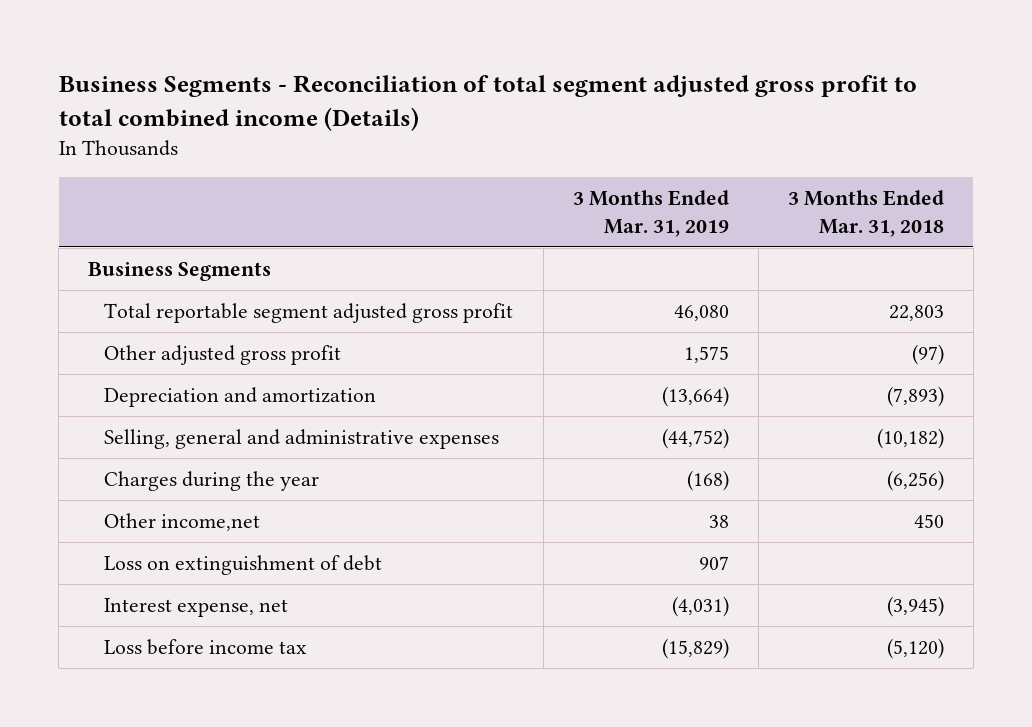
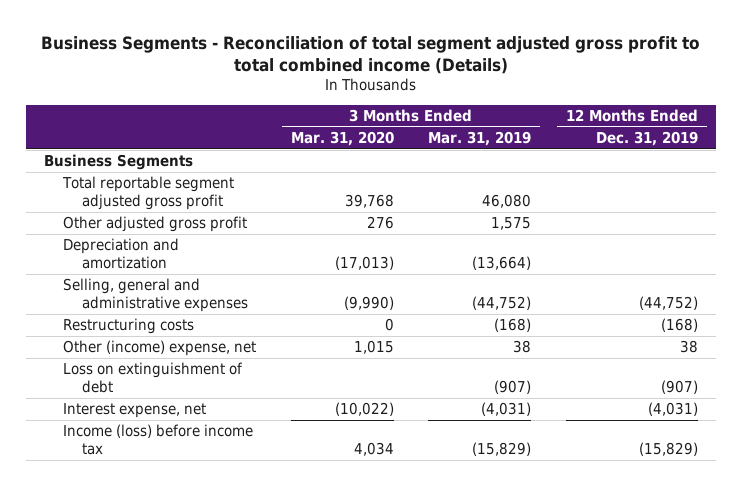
- | 3 Months Ended Mar. 31, 2019 | 3 Months Ended Mar. 31, 2018
+ | 3 Months Ended Mar. 31, 2020 | 3 Months Ended Mar. 31, 2019 | 12 Months Ended Dec. 31, 2019
- Charges during the year | (168) | (6,256)
- Other income,net | 38 | 450
- Loss on extinguishment of debt | 907 |
+ Restructuring costs | 0 | (168) | (168)
+ Other (income) expense, net | 1,015 | 38 | 38
+ Loss on extinguishment of debt | | (907) | (907)
- Loss before income tax | (15,829) | (5,120)
+ Income (loss) before income tax | 4,034 | (15,829) | (15,829)

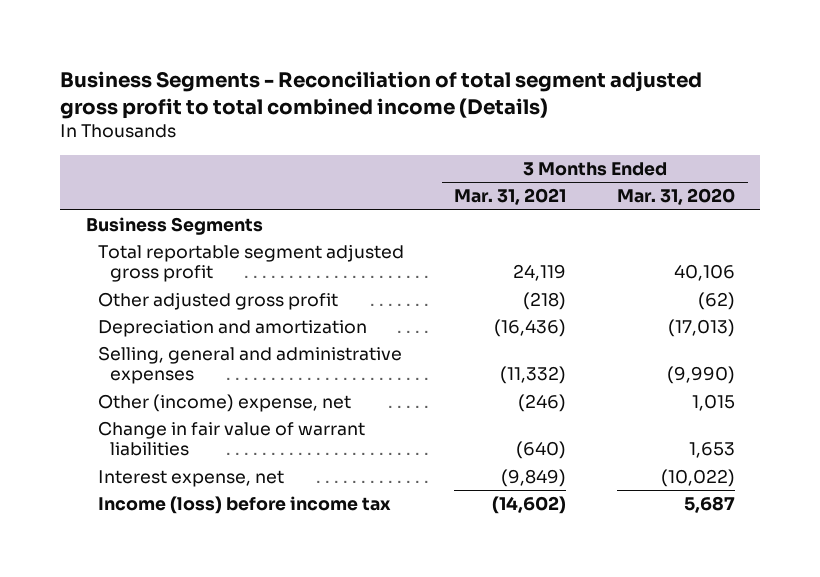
- | 3 Months Ended Mar. 31, 2020 | 3 Months Ended Mar. 31, 2019 | 12 Months Ended Dec. 31, 2019
+ | 3 Months Ended Mar. 31, 2021 | 3 Months Ended Mar. 31, 2020
- Total reportable segment adjusted gross profit | 39,768 | 46,080 |
- Other adjusted gross profit | 276 | 1,575 |
+ Total reportable segment adjusted gross profit | 24,119 | 40,106
+ Other adjusted gross profit | (218) | (62)
- Restructuring costs | 0 | (168) | (168)
- Loss on extinguishment of debt | | (907) | (907)
+ Change in fair value of warrant liabilities | (640) | 1,653
- Income (loss) before income tax | 4,034 | (15,829) | (15,829)
+ Income (loss) before income tax | (14,602) | 5,687

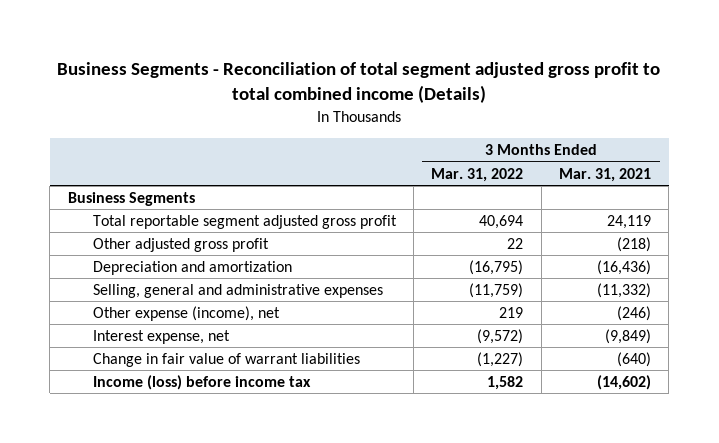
- | 3 Months Ended Mar. 31, 2021 | 3 Months Ended Mar. 31, 2020
+ | 3 Months Ended Mar. 31, 2022 | 3 Months Ended Mar. 31, 2021
- Other (income) expense, net | (246) | 1,015
+ Other expense (income), net | 219 | (246)
moved down: Change in fair value of warrant liabilities | (1,227) | (640)

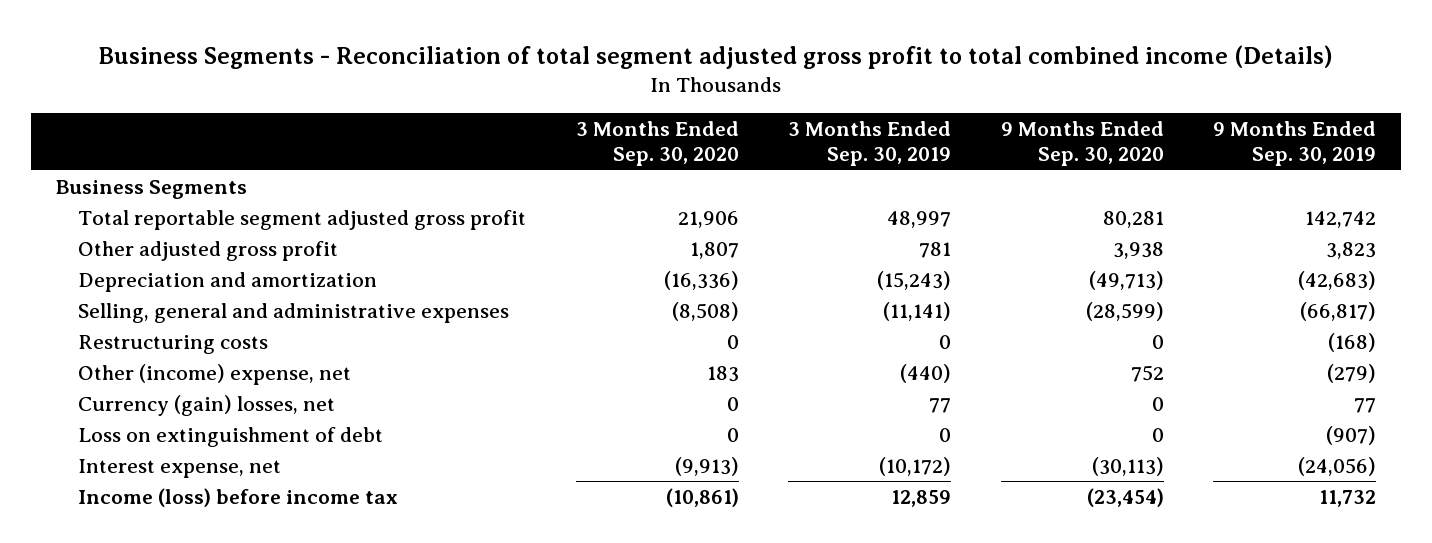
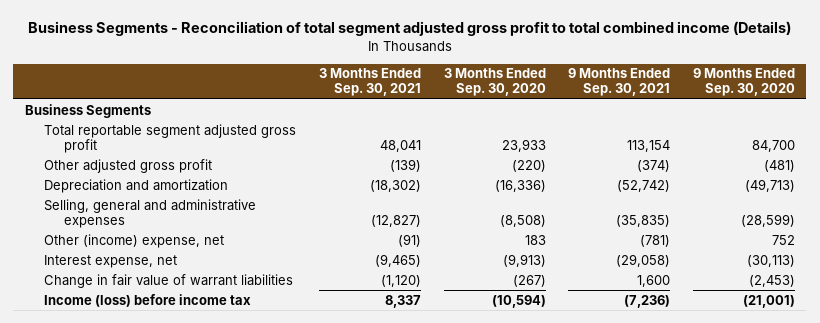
- | 3 Months Ended Sep. 30, 2020 | 3 Months Ended Sep. 30, 2019 | 9 Months Ended Sep. 30, 2020 | 9 Months Ended Sep. 30, 2019
+ | 3 Months Ended Sep. 30, 2021 | 3 Months Ended Sep. 30, 2020 | 9 Months Ended Sep. 30, 2021 | 9 Months Ended Sep. 30, 2020
- Total reportable segment adjusted gross profit | 21,906 | 48,997 | 80,281 | 142,742
- Other adjusted gross profit | 1,807 | 781 | 3,938 | 3,823
+ Total reportable segment adjusted gross profit | 48,041 | 23,933 | 113,154 | 84,700
+ Other adjusted gross profit | (139) | (220) | (374) | (481)
- Restructuring costs | 0 | 0 | 0 | (168)
- Currency (gain) losses, net | 0 | 77 | 0 | 77
- Loss on extinguishment of debt | 0 | 0 | 0 | (907)
- Income (loss) before income tax | (10,861) | 12,859 | (23,454) | 11,732
+ Change in fair value of warrant liabilities | (1,120) | (267) | 1,600 | (2,453)
+ Income (loss) before income tax | 8,337 | (10,594) | (7,236) | (21,001)

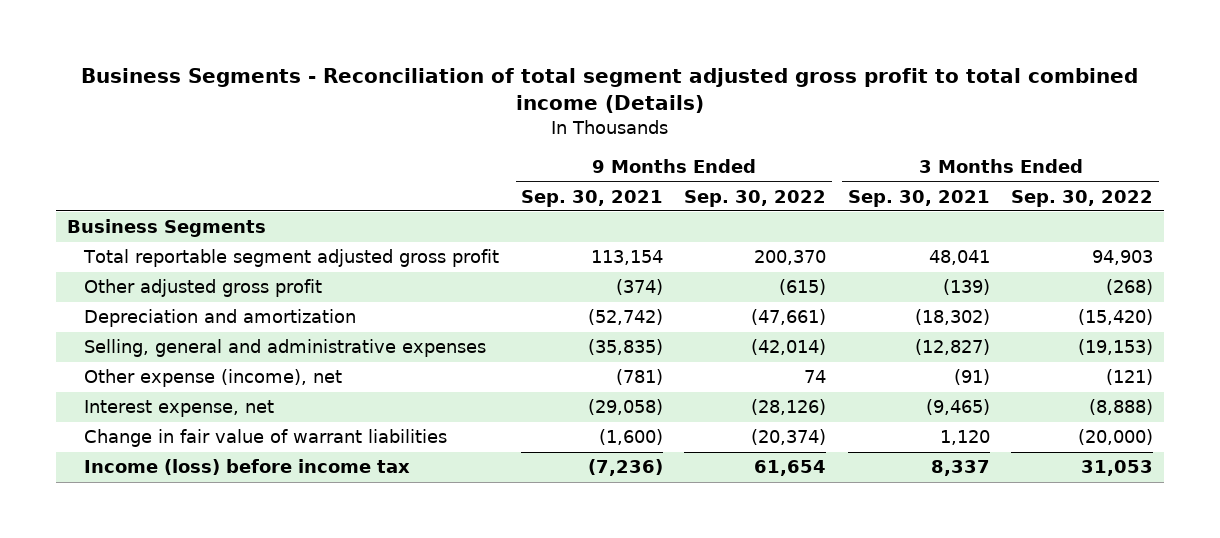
- | 3 Months Ended Sep. 30, 2021 | 3 Months Ended Sep. 30, 2020 | 9 Months Ended Sep. 30, 2021 | 9 Months Ended Sep. 30, 2020
+ | 9 Months Ended Sep. 30, 2021 | 9 Months Ended Sep. 30, 2022 | 3 Months Ended Sep. 30, 2021 | 3 Months Ended Sep. 30, 2022
- Other (income) expense, net | (91) | 183 | (781) | 752
+ Other expense (income), net | (781) | 74 | (91) | (121)
- Change in fair value of warrant liabilities | (1,120) | (267) | 1,600 | (2,453)
+ Change in fair value of warrant liabilities | (1,600) | (20,374) | 1,120 | (20,000)

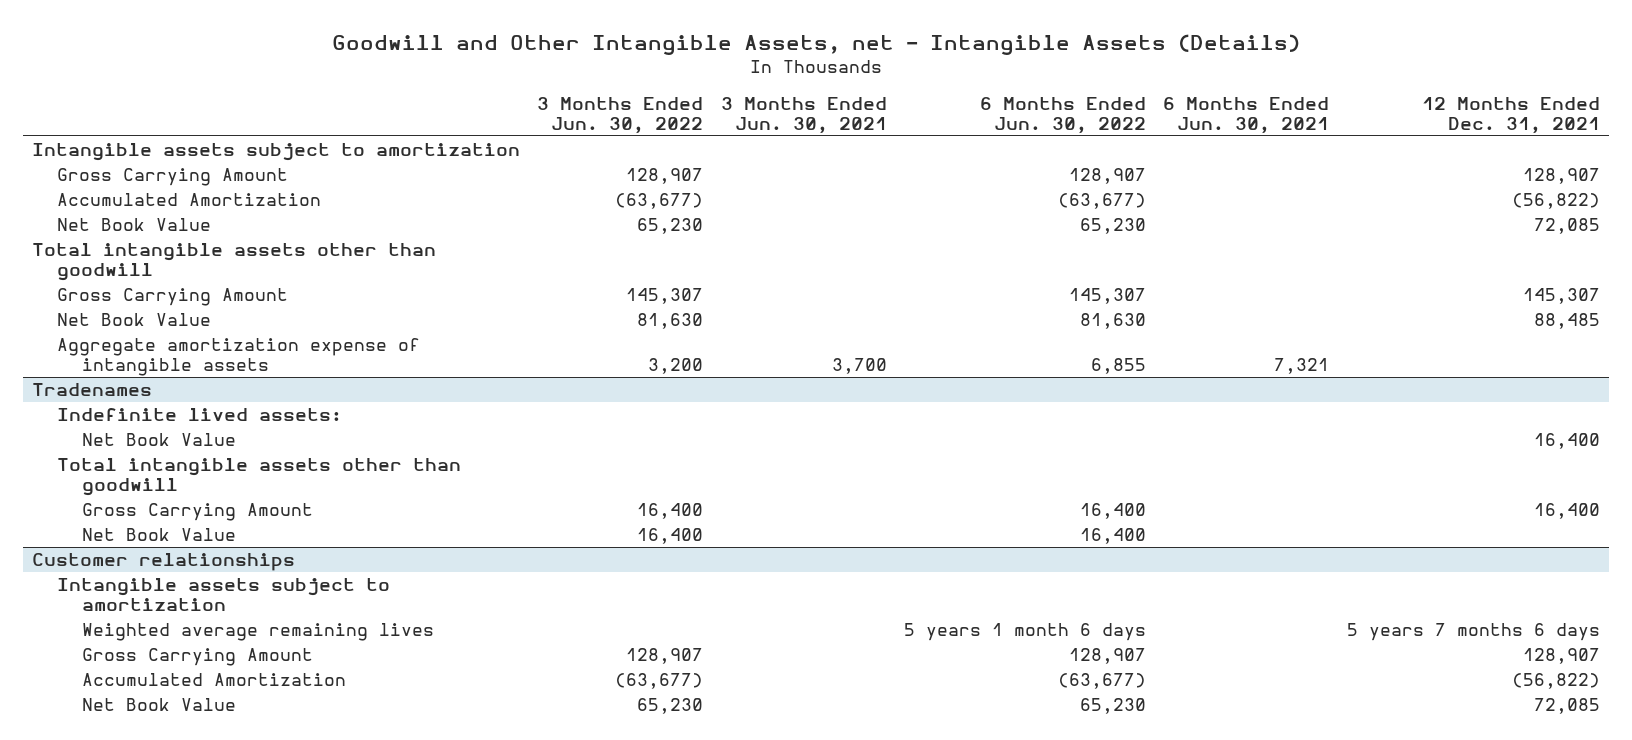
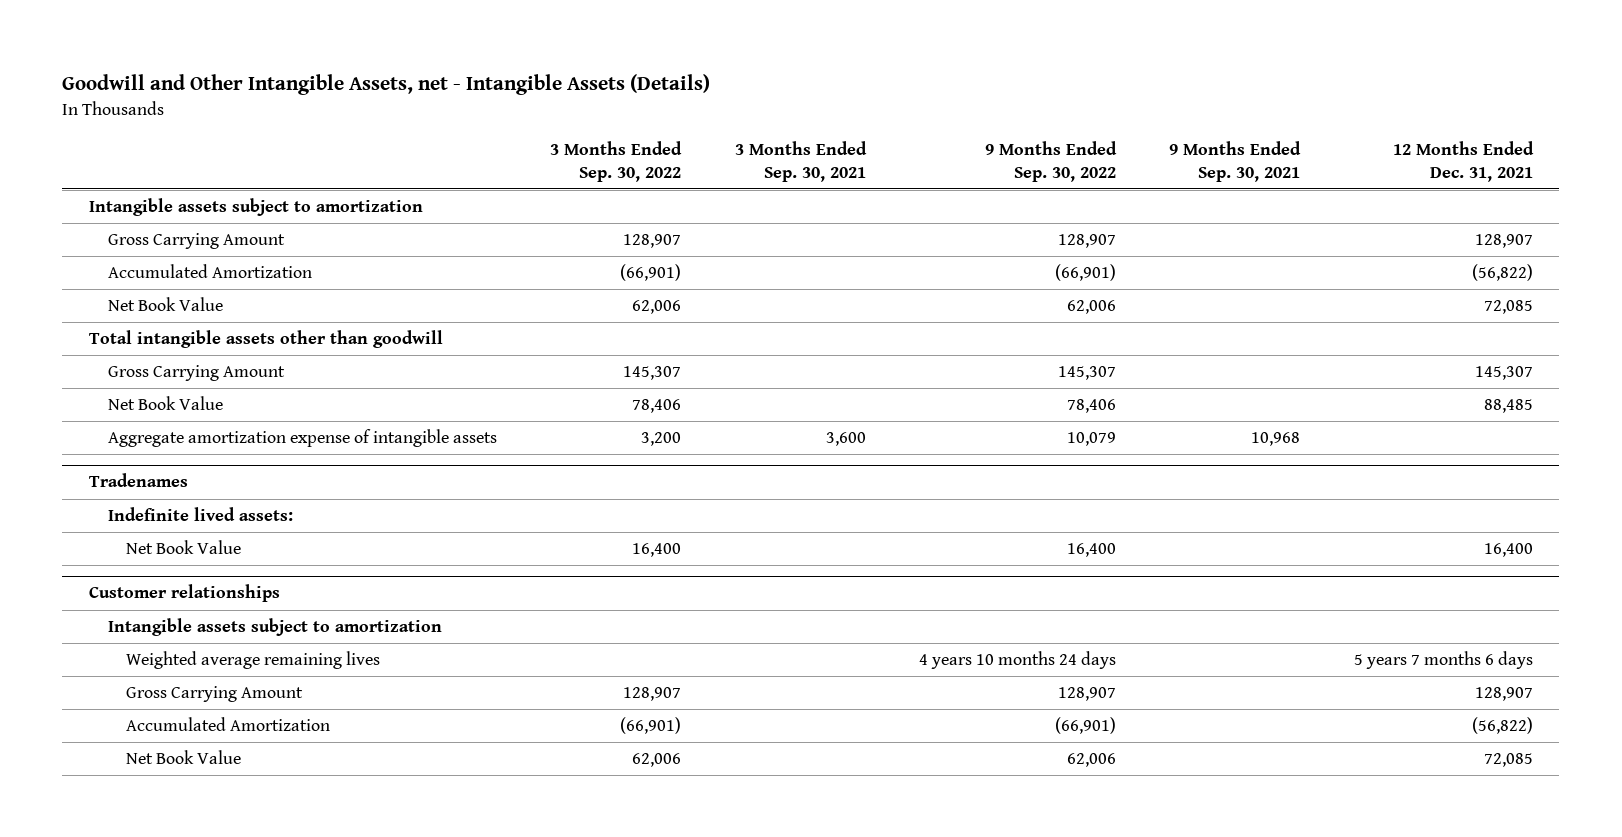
- | 3 Months Ended Jun. 30, 2022 | 3 Months Ended Jun. 30, 2021 | 6 Months Ended Jun. 30, 2022 | 6 Months Ended Jun. 30, 2021 | 12 Months Ended Dec. 31, 2021
+ | 3 Months Ended Sep. 30, 2022 | 3 Months Ended Sep. 30, 2021 | 9 Months Ended Sep. 30, 2022 | 9 Months Ended Sep. 30, 2021 | 12 Months Ended Dec. 31, 2021
@ Tradenames
- Total intangible assets other than goodwill
- Gross Carrying Amount | 16,400 | | 16,400 | | 16,400
- Net Book Value | 16,400 | | 16,400 | |

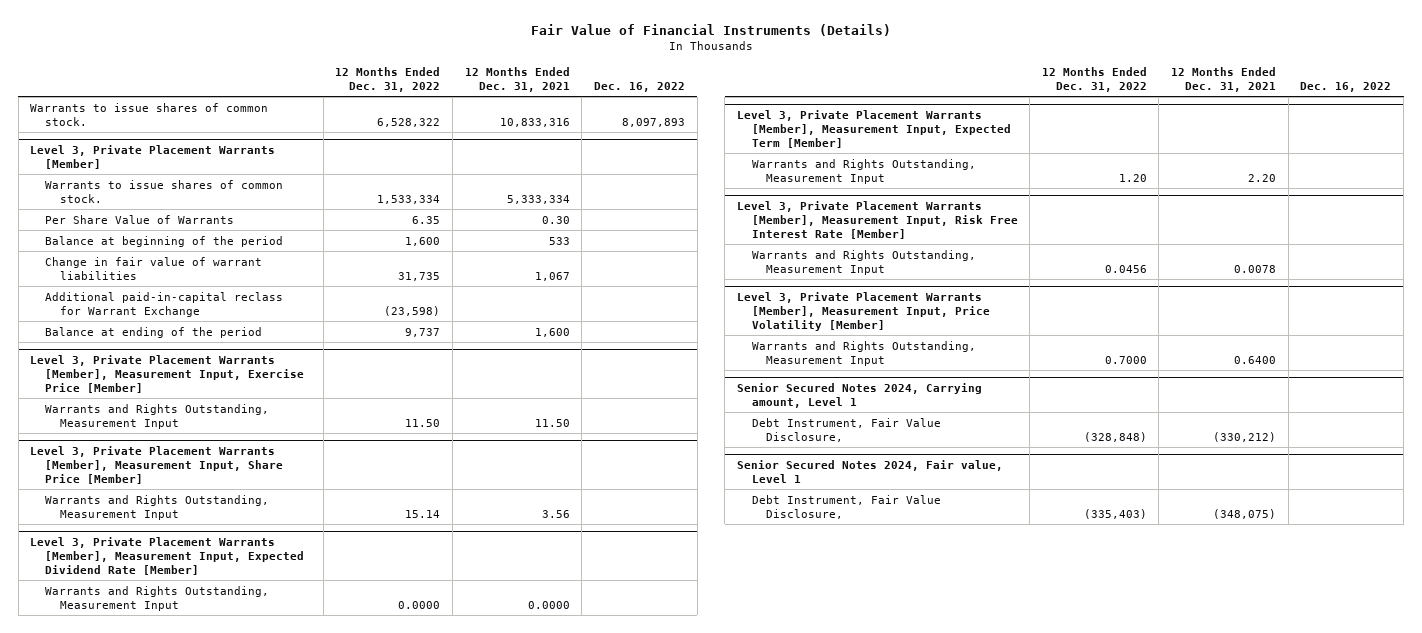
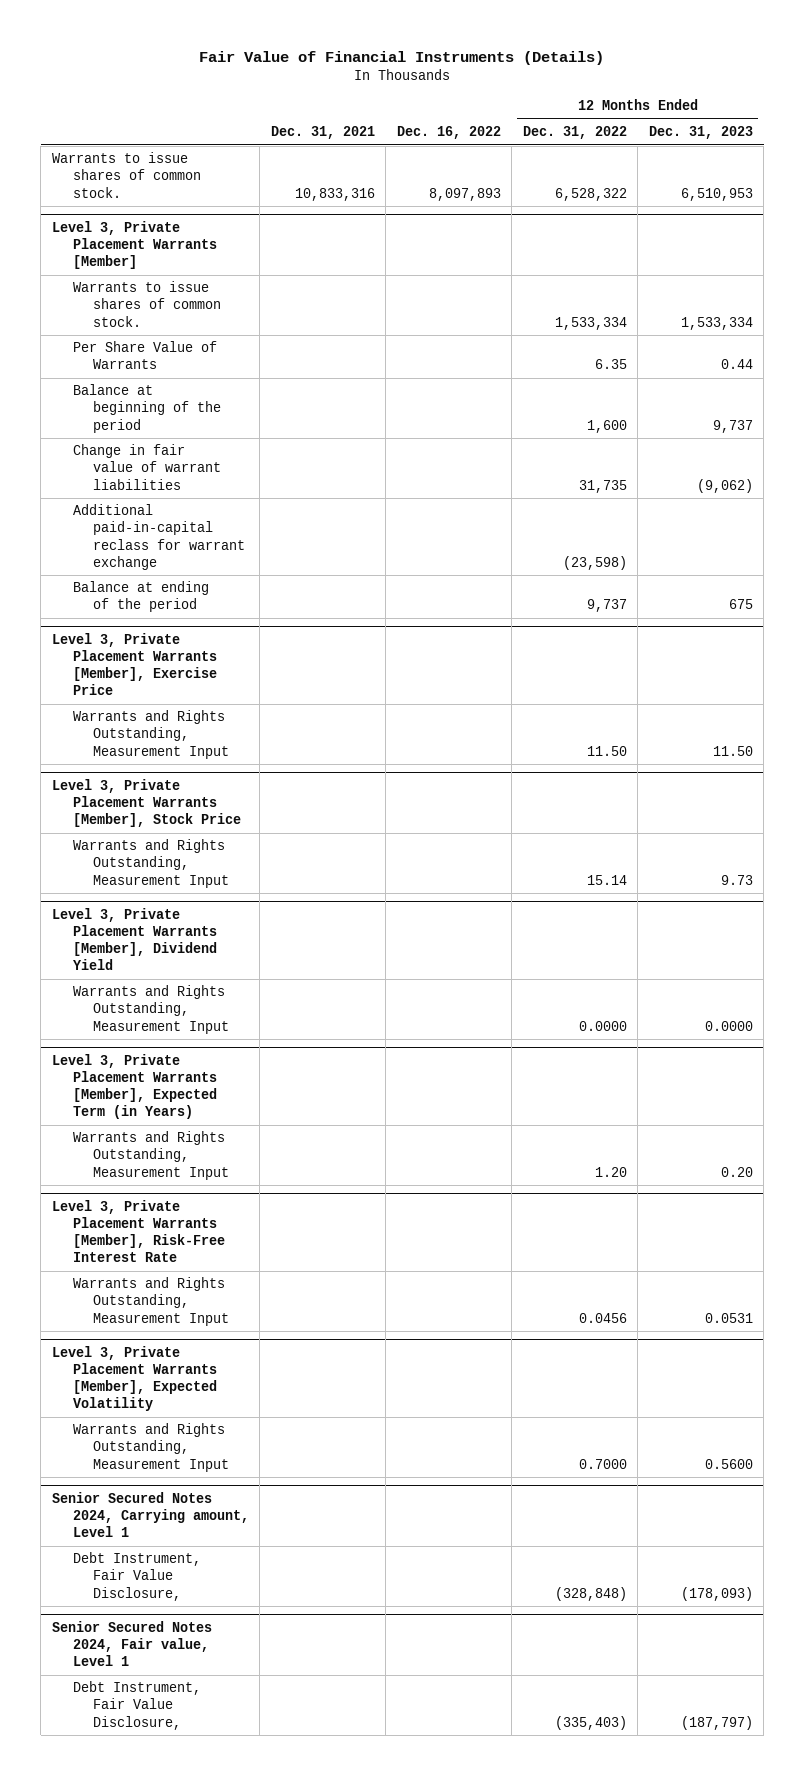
- | 12 Months Ended Dec. 31, 2022 | 12 Months Ended Dec. 31, 2021 | Dec. 16, 2022
+ | Dec. 31, 2021 | Dec. 16, 2022 | 12 Months Ended Dec. 31, 2022 | 12 Months Ended Dec. 31, 2023
@ Level 3, Private Placement Warrants [Member]
- Additional paid-in-capital reclass for Warrant Exchange | (23,598) | |
+ Additional paid-in-capital reclass for warrant exchange | | | (23,598) |
- Level 3, Private Placement Warrants [Member], Measurement Input, Exercise Price [Member]
+ Level 3, Private Placement Warrants [Member], Exercise Price
- Level 3, Private Placement Warrants [Member], Measurement Input, Share Price [Member]
+ Level 3, Private Placement Warrants [Member], Stock Price
- Level 3, Private Placement Warrants [Member], Measurement Input, Expected Dividend Rate [Member]
+ Level 3, Private Placement Warrants [Member], Dividend Yield
- Level 3, Private Placement Warrants [Member], Measurement Input, Expected Term [Member]
+ Level 3, Private Placement Warrants [Member], Expected Term (in Years)
- Level 3, Private Placement Warrants [Member], Measurement Input, Risk Free Interest Rate [Member]
+ Level 3, Private Placement Warrants [Member], Risk-Free Interest Rate
- Level 3, Private Placement Warrants [Member], Measurement Input, Price Volatility [Member]
+ Level 3, Private Placement Warrants [Member], Expected Volatility

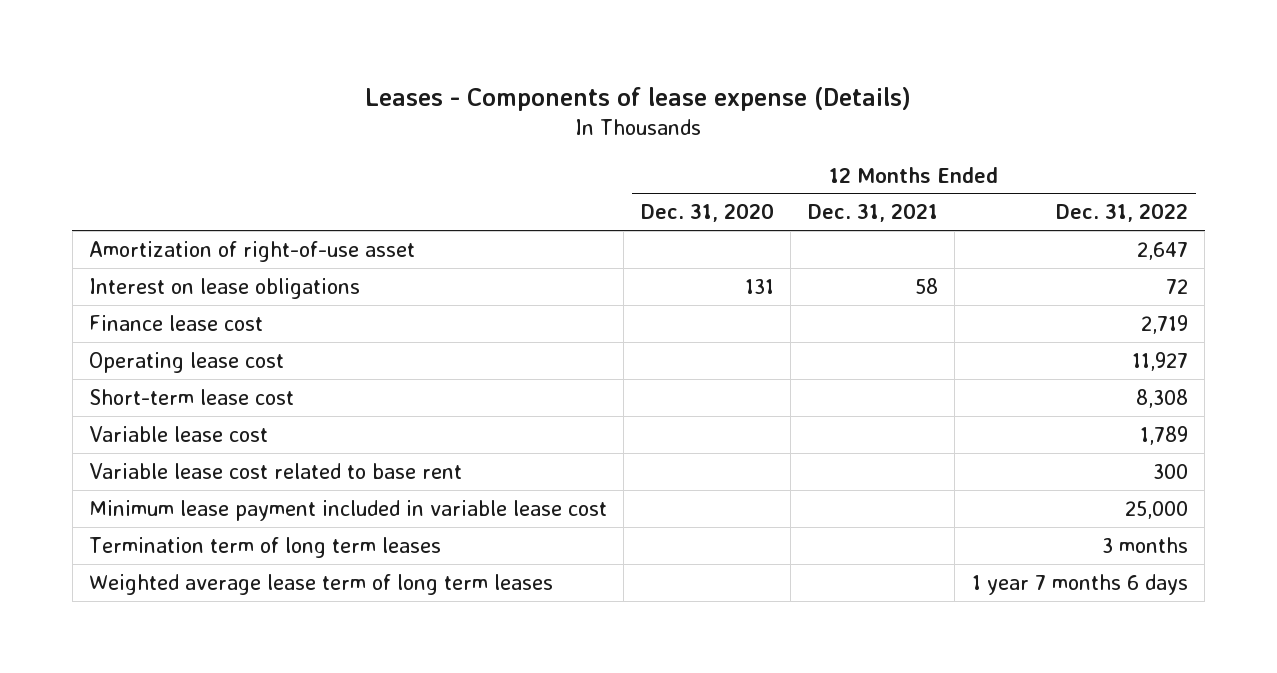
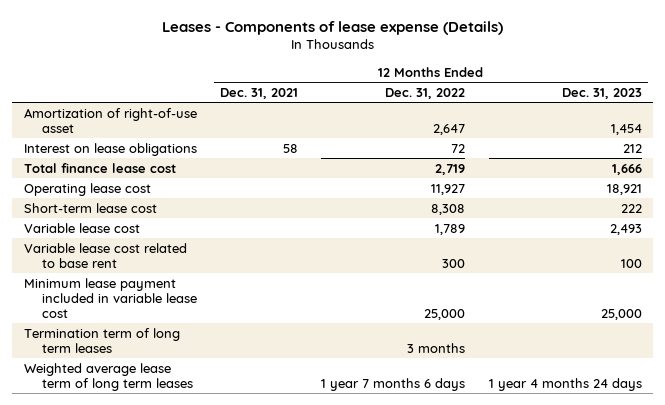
- | 12 Months Ended Dec. 31, 2020 | 12 Months Ended Dec. 31, 2021 | 12 Months Ended Dec. 31, 2022
+ | 12 Months Ended Dec. 31, 2021 | 12 Months Ended Dec. 31, 2022 | 12 Months Ended Dec. 31, 2023
- Finance lease cost | | | 2,719
+ Total finance lease cost | | 2,719 | 1,666

